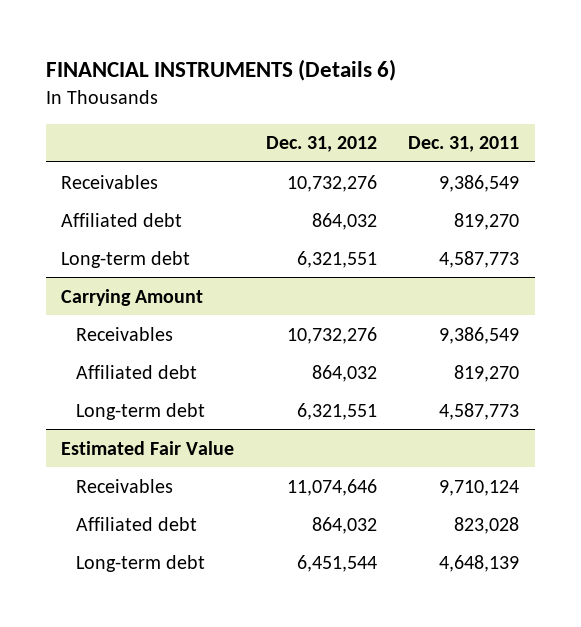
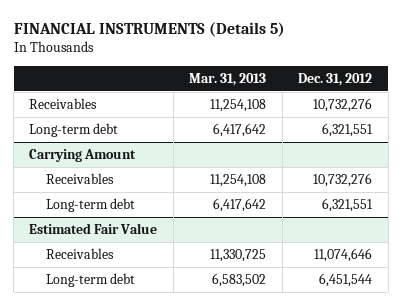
- FINANCIAL INSTRUMENTS (Details 6)
+ FINANCIAL INSTRUMENTS (Details 5)
- | Dec. 31, 2012 | Dec. 31, 2011
+ | Mar. 31, 2013 | Dec. 31, 2012
- Affiliated debt | 864,032 | 819,270
@ Carrying Amount
- Affiliated debt | 864,032 | 819,270
@ Estimated Fair Value
- Affiliated debt | 864,032 | 823,028

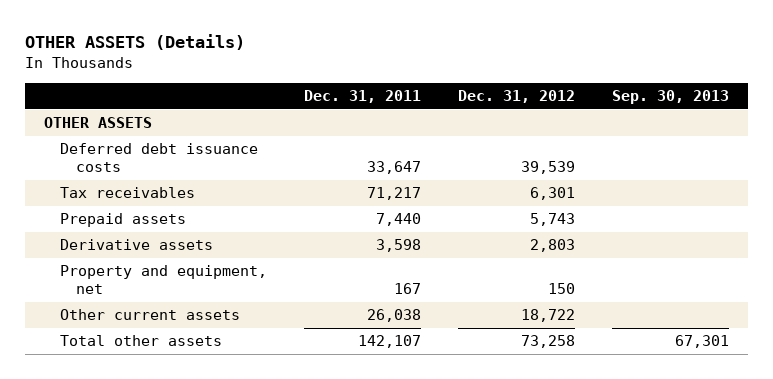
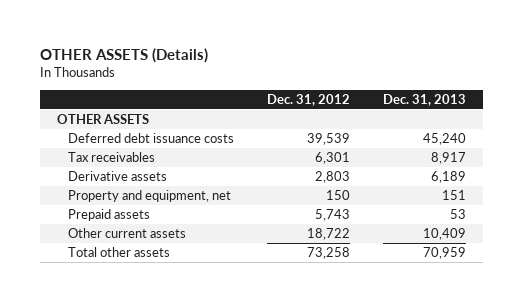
- | Dec. 31, 2011 | Dec. 31, 2012 | Sep. 30, 2013
+ | Dec. 31, 2012 | Dec. 31, 2013
moved down: Prepaid assets | 5,743 | 53

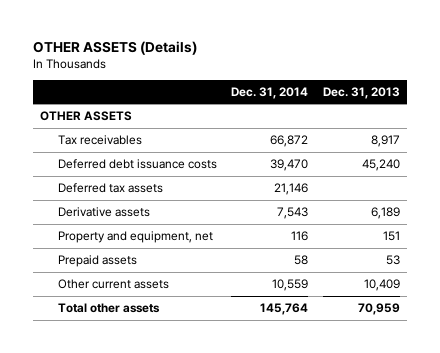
- | Dec. 31, 2012 | Dec. 31, 2013
+ | Dec. 31, 2014 | Dec. 31, 2013
moved down: Deferred debt issuance costs | 39,470 | 45,240
+ Deferred tax assets | 21,146 |

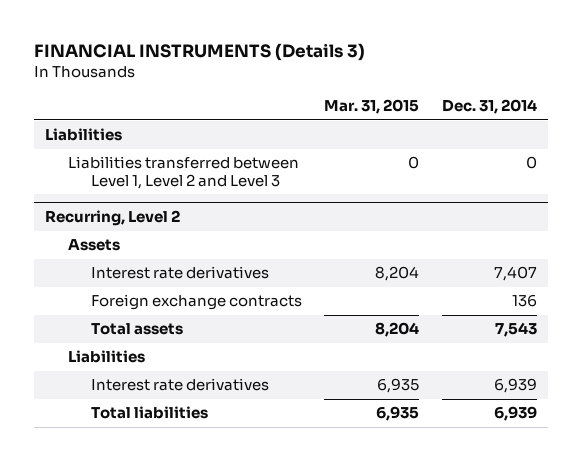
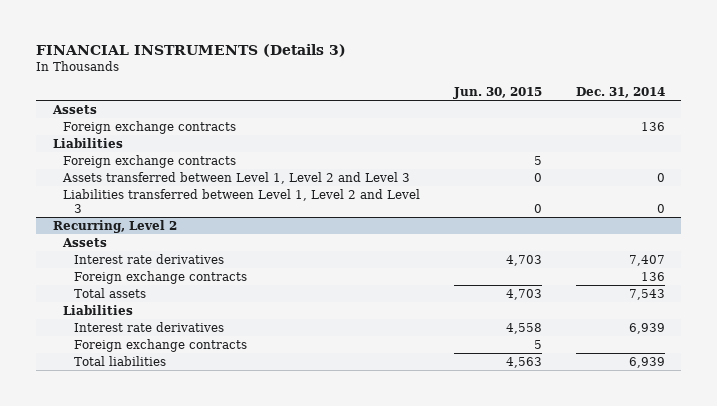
- | Mar. 31, 2015 | Dec. 31, 2014
+ | Jun. 30, 2015 | Dec. 31, 2014
+ Assets
+ Foreign exchange contracts | | 136
+ Foreign exchange contracts | 5 |
+ Assets transferred between Level 1, Level 2 and Level 3 | 0 | 0
@ Recurring, Level 2
+ Foreign exchange contracts | 5 |

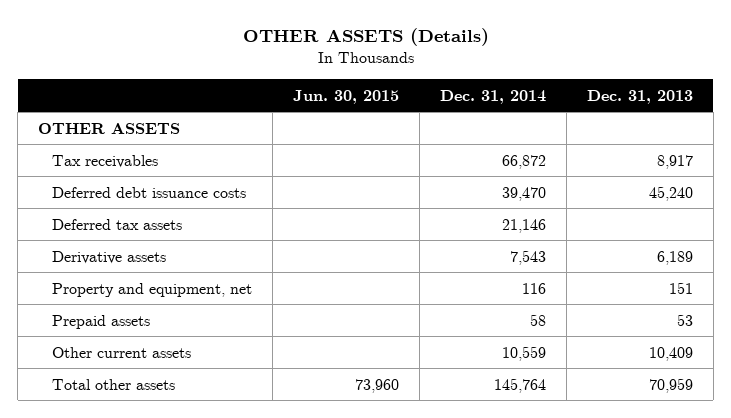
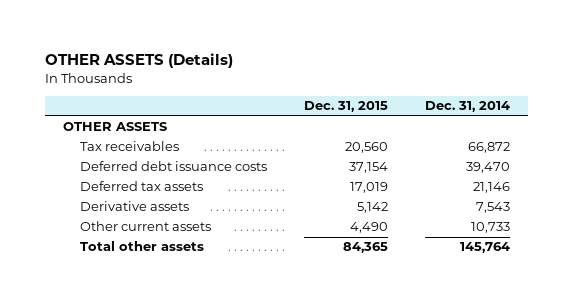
- | Jun. 30, 2015 | Dec. 31, 2014 | Dec. 31, 2013
+ | Dec. 31, 2015 | Dec. 31, 2014
- Property and equipment, net | | 116 | 151
- Prepaid assets | | 58 | 53
- Other current assets | | 10,559 | 10,409
+ Other current assets | 4,490 | 10,733

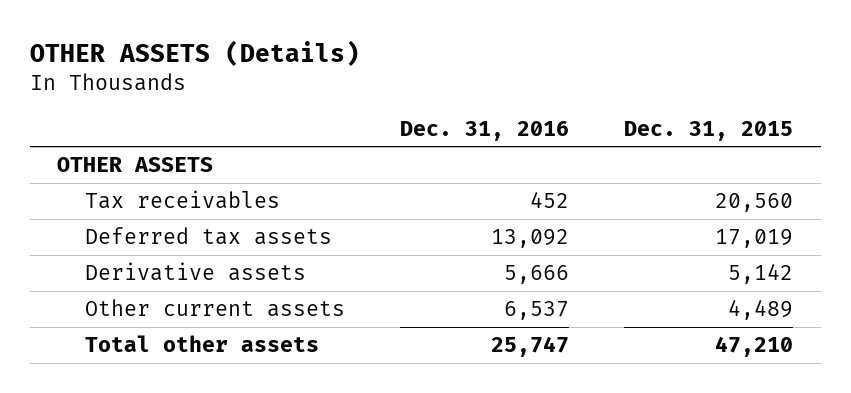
- | Dec. 31, 2015 | Dec. 31, 2014
+ | Dec. 31, 2016 | Dec. 31, 2015
- Deferred debt issuance costs | 37,154 | 39,470
- Other current assets | 4,490 | 10,733
- Total other assets | 84,365 | 145,764
+ Other current assets | 6,537 | 4,489
+ Total other assets | 25,747 | 47,210

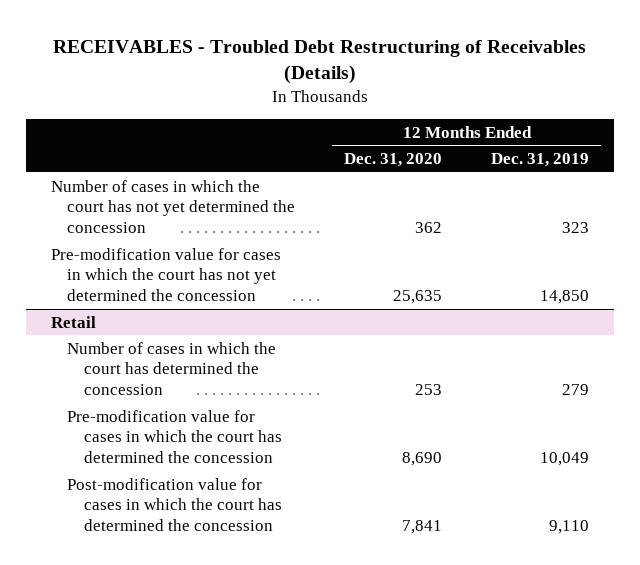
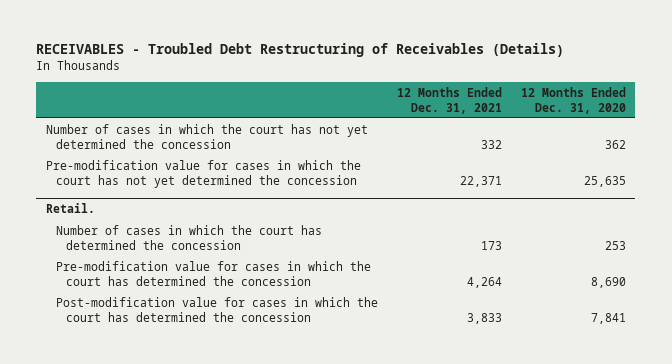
- | 12 Months Ended Dec. 31, 2020 | 12 Months Ended Dec. 31, 2019
+ | 12 Months Ended Dec. 31, 2021 | 12 Months Ended Dec. 31, 2020
- Retail
+ Retail.

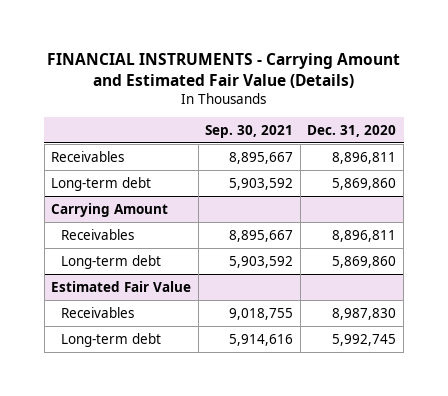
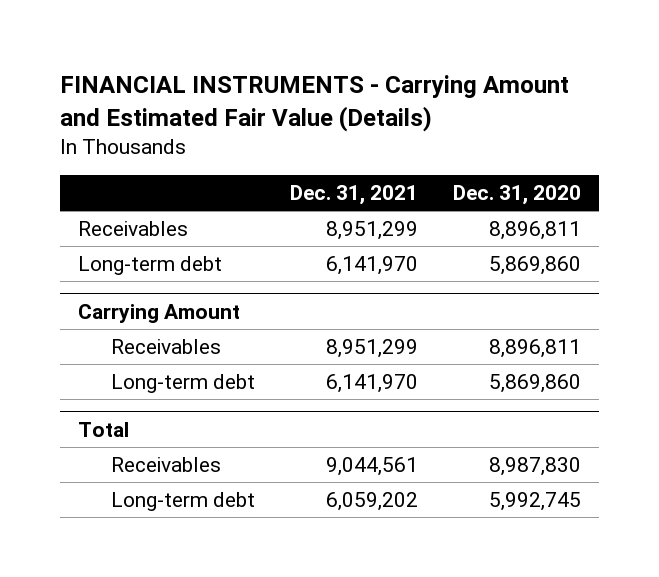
- | Sep. 30, 2021 | Dec. 31, 2020
+ | Dec. 31, 2021 | Dec. 31, 2020
- Estimated Fair Value
+ Total

